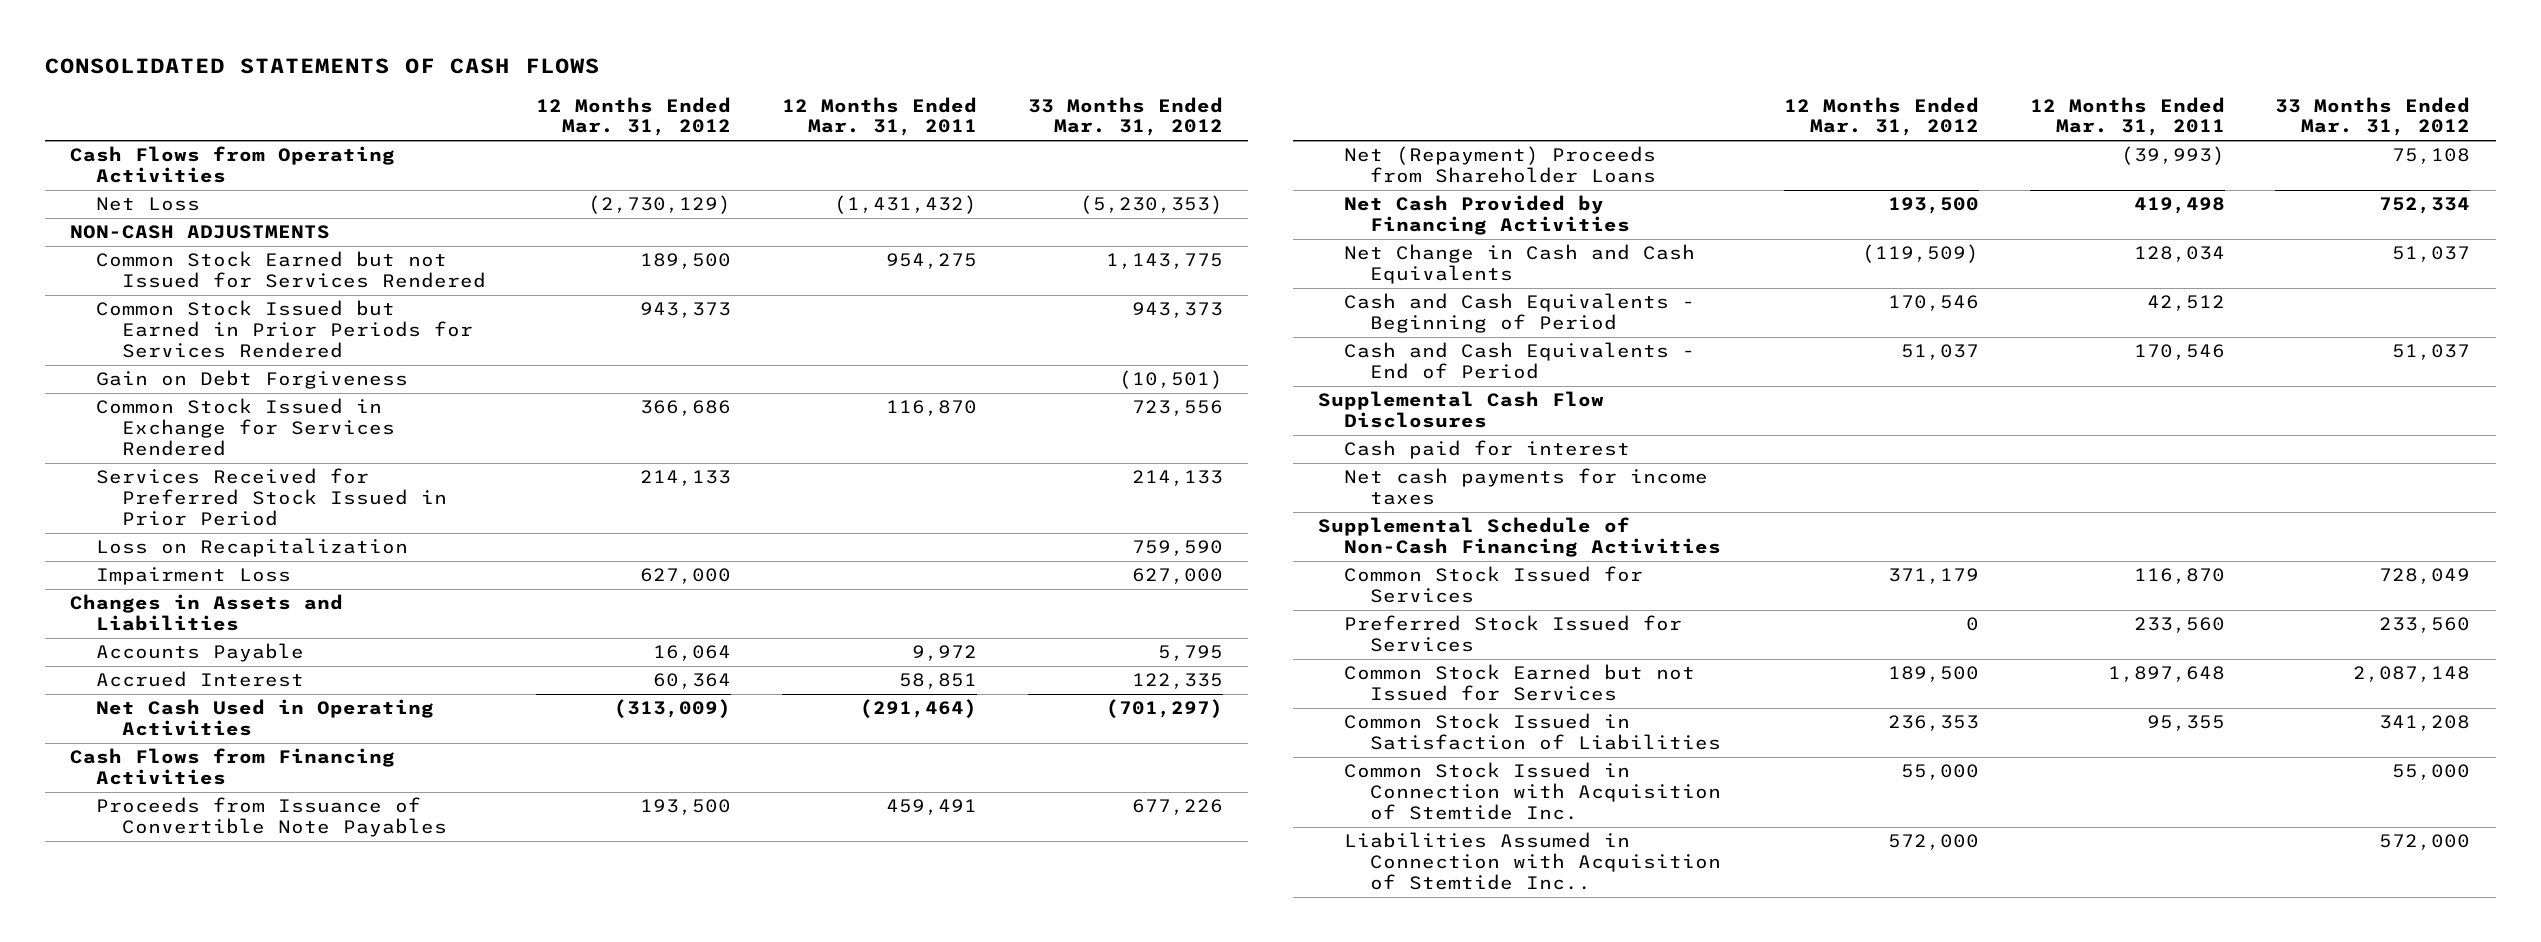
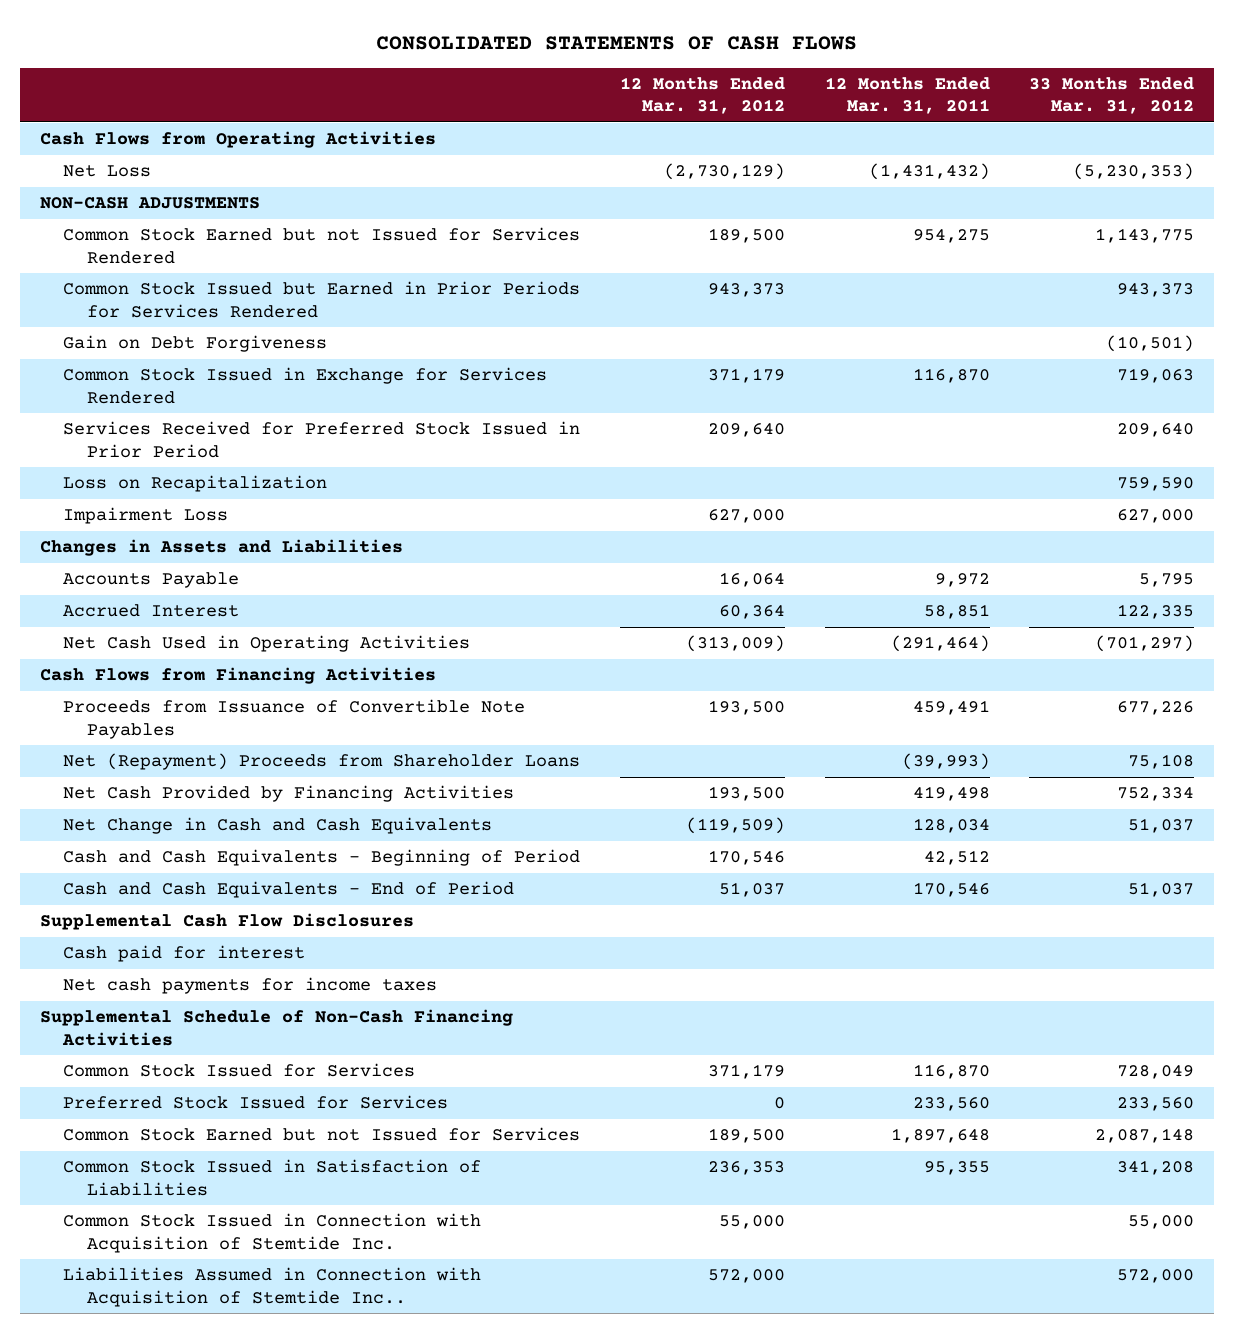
- Common Stock Issued in Exchange for Services Rendered | 366,686 | 116,870 | 723,556
- Services Received for Preferred Stock Issued in Prior Period | 214,133 | | 214,133
+ Common Stock Issued in Exchange for Services Rendered | 371,179 | 116,870 | 719,063
+ Services Received for Preferred Stock Issued in Prior Period | 209,640 | | 209,640

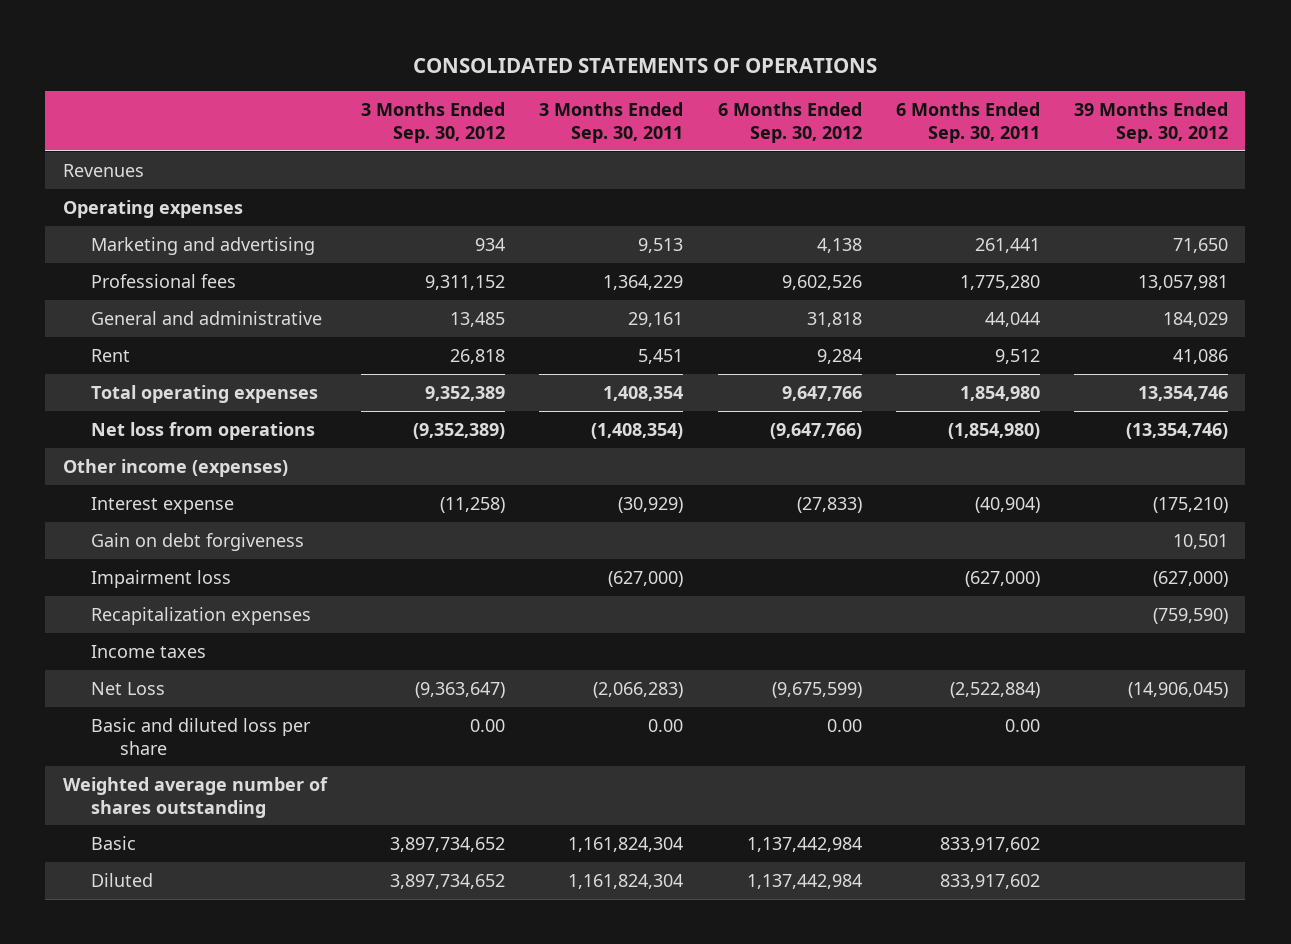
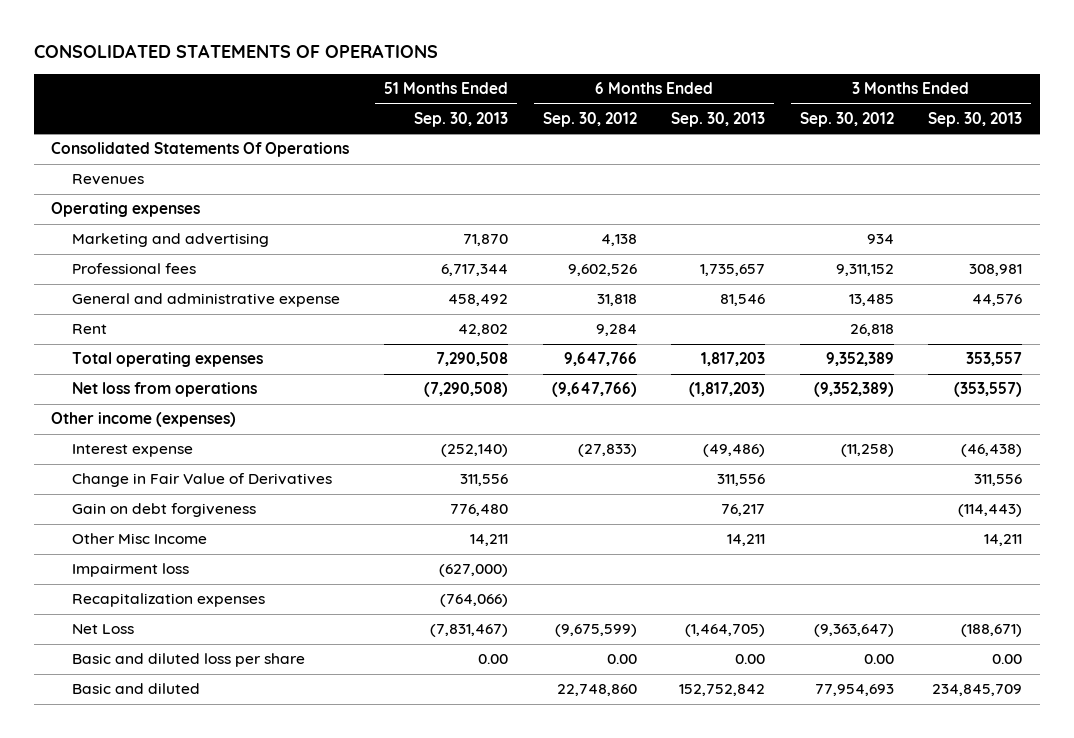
- | 3 Months Ended Sep. 30, 2012 | 3 Months Ended Sep. 30, 2011 | 6 Months Ended Sep. 30, 2012 | 6 Months Ended Sep. 30, 2011 | 39 Months Ended Sep. 30, 2012
+ | 51 Months Ended Sep. 30, 2013 | 6 Months Ended Sep. 30, 2012 | 6 Months Ended Sep. 30, 2013 | 3 Months Ended Sep. 30, 2012 | 3 Months Ended Sep. 30, 2013
+ Consolidated Statements Of Operations
- General and administrative | 13,485 | 29,161 | 31,818 | 44,044 | 184,029
+ General and administrative expense | 458,492 | 31,818 | 81,546 | 13,485 | 44,576
+ Change in Fair Value of Derivatives | 311,556 | | 311,556 | | 311,556
+ Other Misc Income | 14,211 | | 14,211 | | 14,211
- Income taxes
- Weighted average number of shares outstanding
- Basic | 3,897,734,652 | 1,161,824,304 | 1,137,442,984 | 833,917,602 |
- Diluted | 3,897,734,652 | 1,161,824,304 | 1,137,442,984 | 833,917,602 |
+ Basic and diluted | | 22,748,860 | 152,752,842 | 77,954,693 | 234,845,709

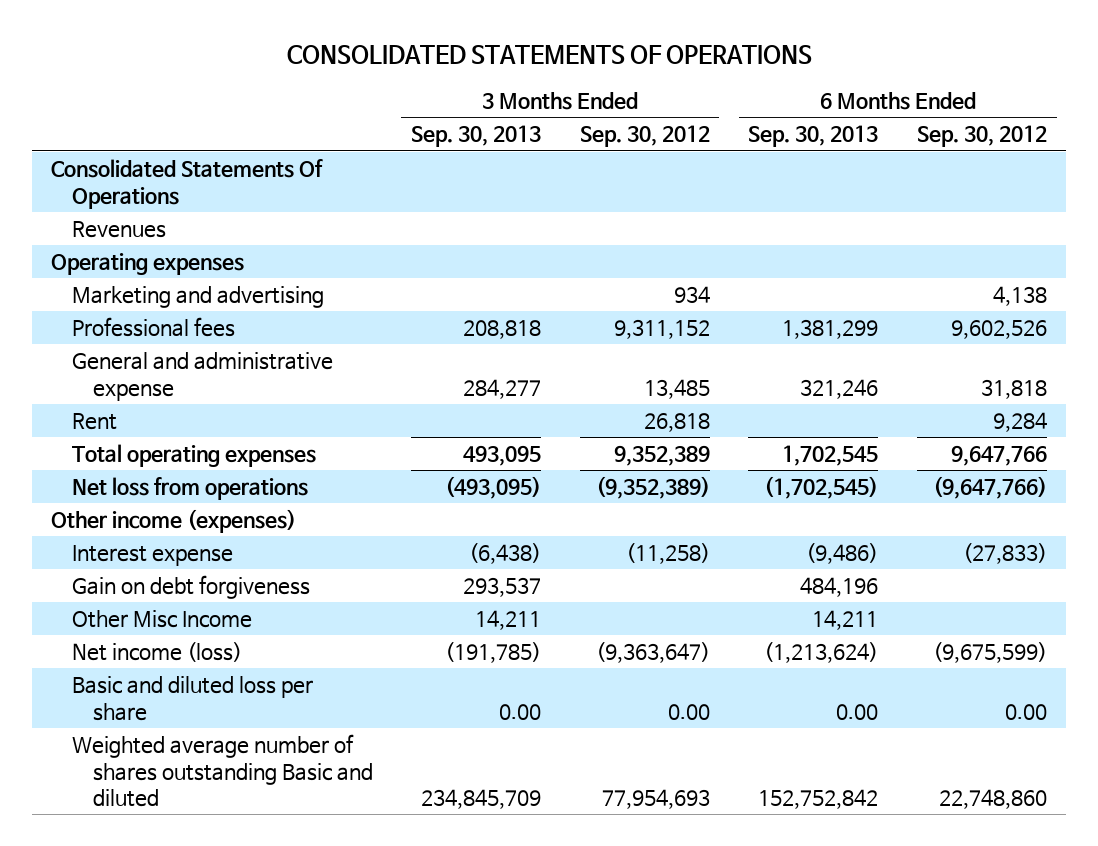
- | 51 Months Ended Sep. 30, 2013 | 6 Months Ended Sep. 30, 2012 | 6 Months Ended Sep. 30, 2013 | 3 Months Ended Sep. 30, 2012 | 3 Months Ended Sep. 30, 2013
+ | 3 Months Ended Sep. 30, 2013 | 3 Months Ended Sep. 30, 2012 | 6 Months Ended Sep. 30, 2013 | 6 Months Ended Sep. 30, 2012
- Professional fees | 6,717,344 | 9,602,526 | 1,735,657 | 9,311,152 | 308,981
- General and administrative expense | 458,492 | 31,818 | 81,546 | 13,485 | 44,576
+ Professional fees | 208,818 | 9,311,152 | 1,381,299 | 9,602,526
+ General and administrative expense | 284,277 | 13,485 | 321,246 | 31,818
- Total operating expenses | 7,290,508 | 9,647,766 | 1,817,203 | 9,352,389 | 353,557
- Net loss from operations | (7,290,508) | (9,647,766) | (1,817,203) | (9,352,389) | (353,557)
+ Total operating expenses | 493,095 | 9,352,389 | 1,702,545 | 9,647,766
+ Net loss from operations | (493,095) | (9,352,389) | (1,702,545) | (9,647,766)
- Interest expense | (252,140) | (27,833) | (49,486) | (11,258) | (46,438)
- Change in Fair Value of Derivatives | 311,556 | | 311,556 | | 311,556
- Gain on debt forgiveness | 776,480 | | 76,217 | | (114,443)
+ Interest expense | (6,438) | (11,258) | (9,486) | (27,833)
+ Gain on debt forgiveness | 293,537 | | 484,196 |
- Impairment loss | (627,000) | | | |
- Recapitalization expenses | (764,066) | | | |
- Net Loss | (7,831,467) | (9,675,599) | (1,464,705) | (9,363,647) | (188,671)
+ Net income (loss) | (191,785) | (9,363,647) | (1,213,624) | (9,675,599)
- Basic and diluted | | 22,748,860 | 152,752,842 | 77,954,693 | 234,845,709
+ Weighted average number of shares outstanding Basic and diluted | 234,845,709 | 77,954,693 | 152,752,842 | 22,748,860

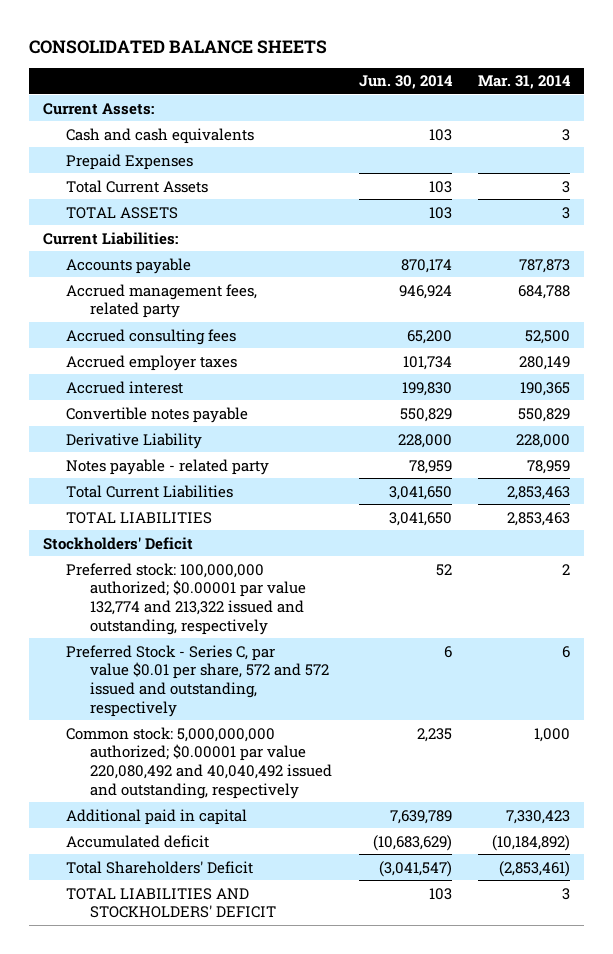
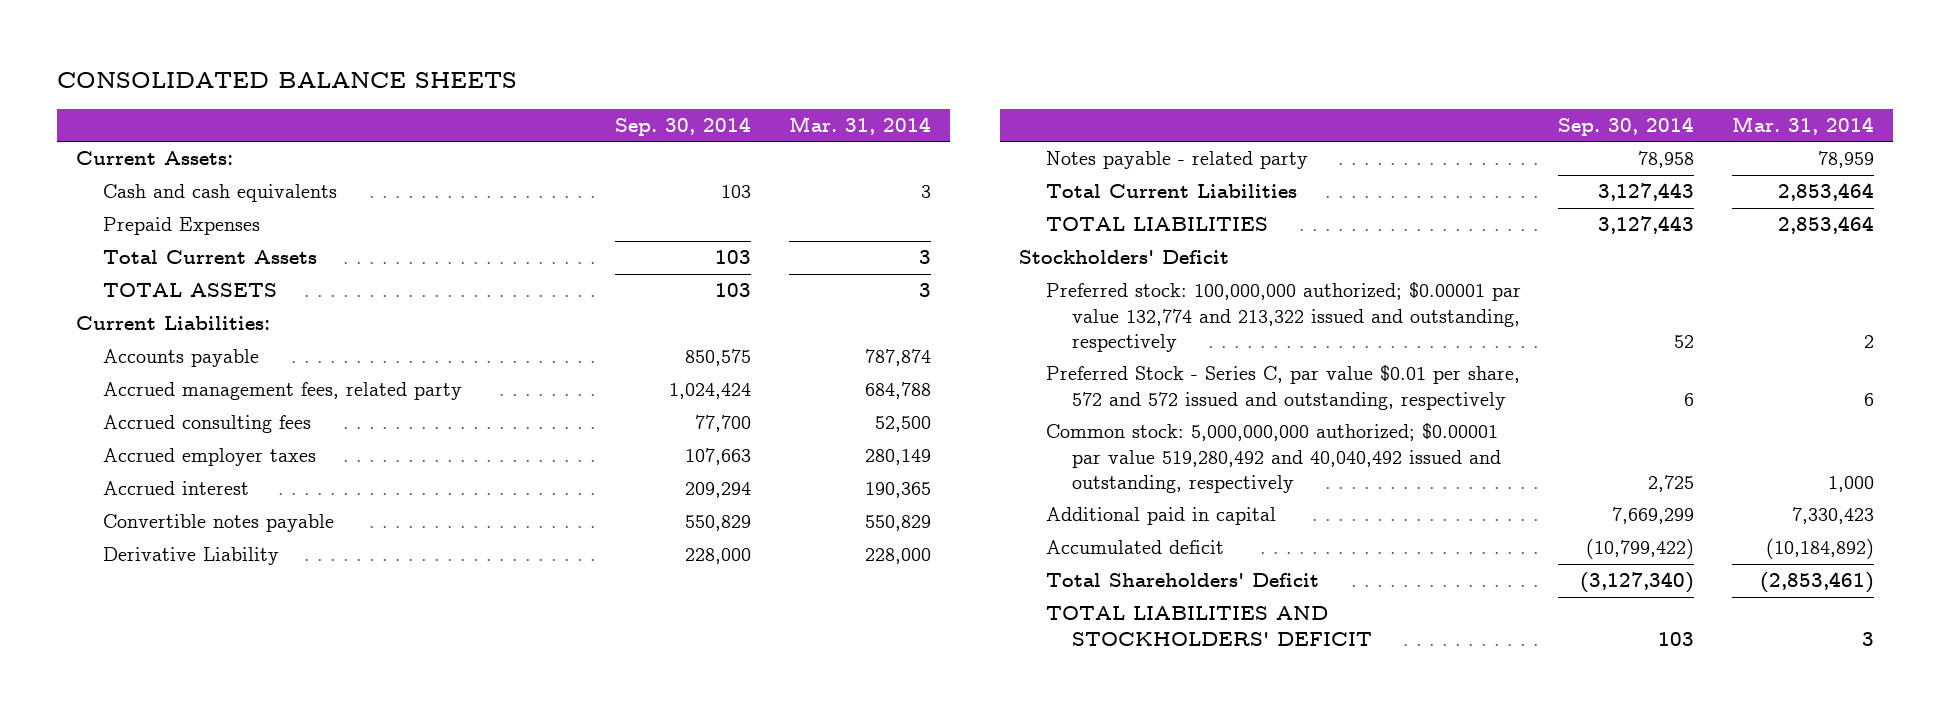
- | Jun. 30, 2014 | Mar. 31, 2014
+ | Sep. 30, 2014 | Mar. 31, 2014
- Accounts payable | 870,174 | 787,873
+ Accounts payable | 850,575 | 787,874
- Total Current Liabilities | 3,041,650 | 2,853,463
- TOTAL LIABILITIES | 3,041,650 | 2,853,463
+ Total Current Liabilities | 3,127,443 | 2,853,464
+ TOTAL LIABILITIES | 3,127,443 | 2,853,464
- Common stock: 5,000,000,000 authorized; $0.00001 par value 220,080,492 and 40,040,492 issued and outstanding, respectively | 2,235 | 1,000
+ Common stock: 5,000,000,000 authorized; $0.00001 par value 519,280,492 and 40,040,492 issued and outstanding, respectively | 2,725 | 1,000

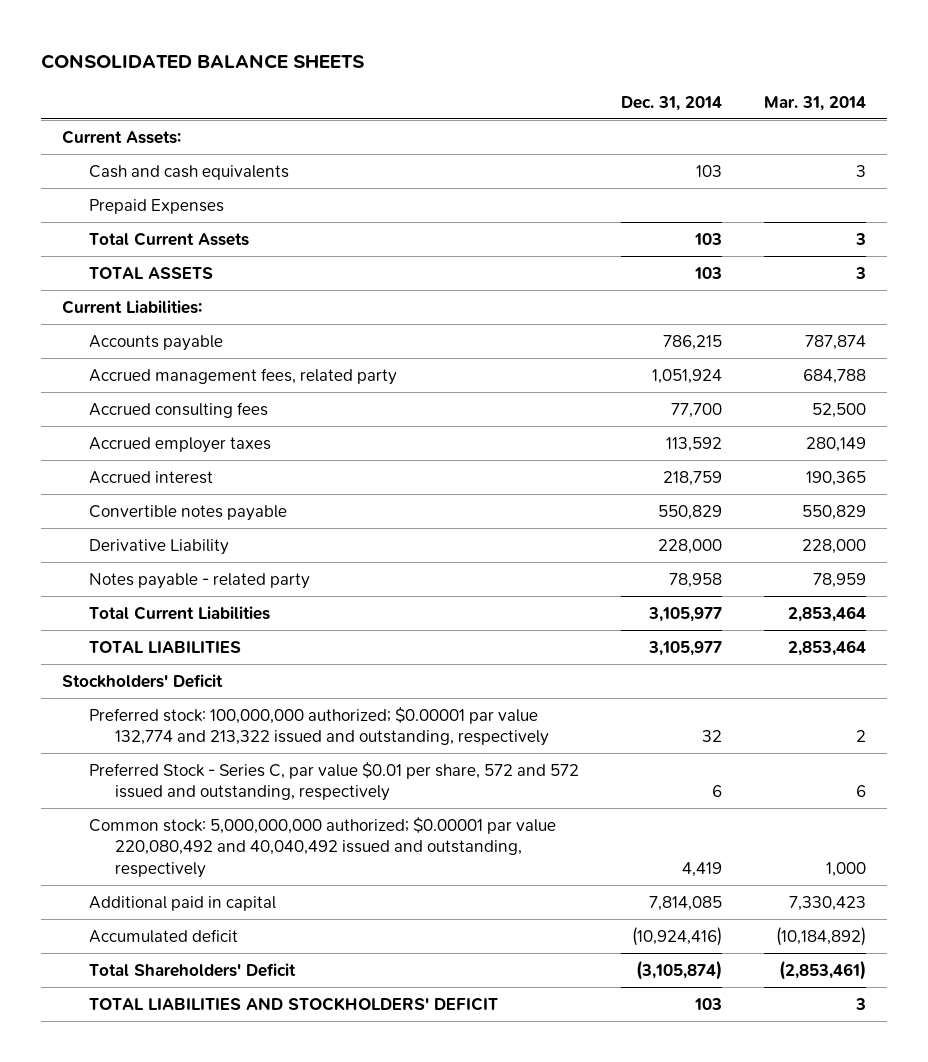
- | Sep. 30, 2014 | Mar. 31, 2014
+ | Dec. 31, 2014 | Mar. 31, 2014
- Common stock: 5,000,000,000 authorized; $0.00001 par value 519,280,492 and 40,040,492 issued and outstanding, respectively | 2,725 | 1,000
+ Common stock: 5,000,000,000 authorized; $0.00001 par value 220,080,492 and 40,040,492 issued and outstanding, respectively | 4,419 | 1,000

